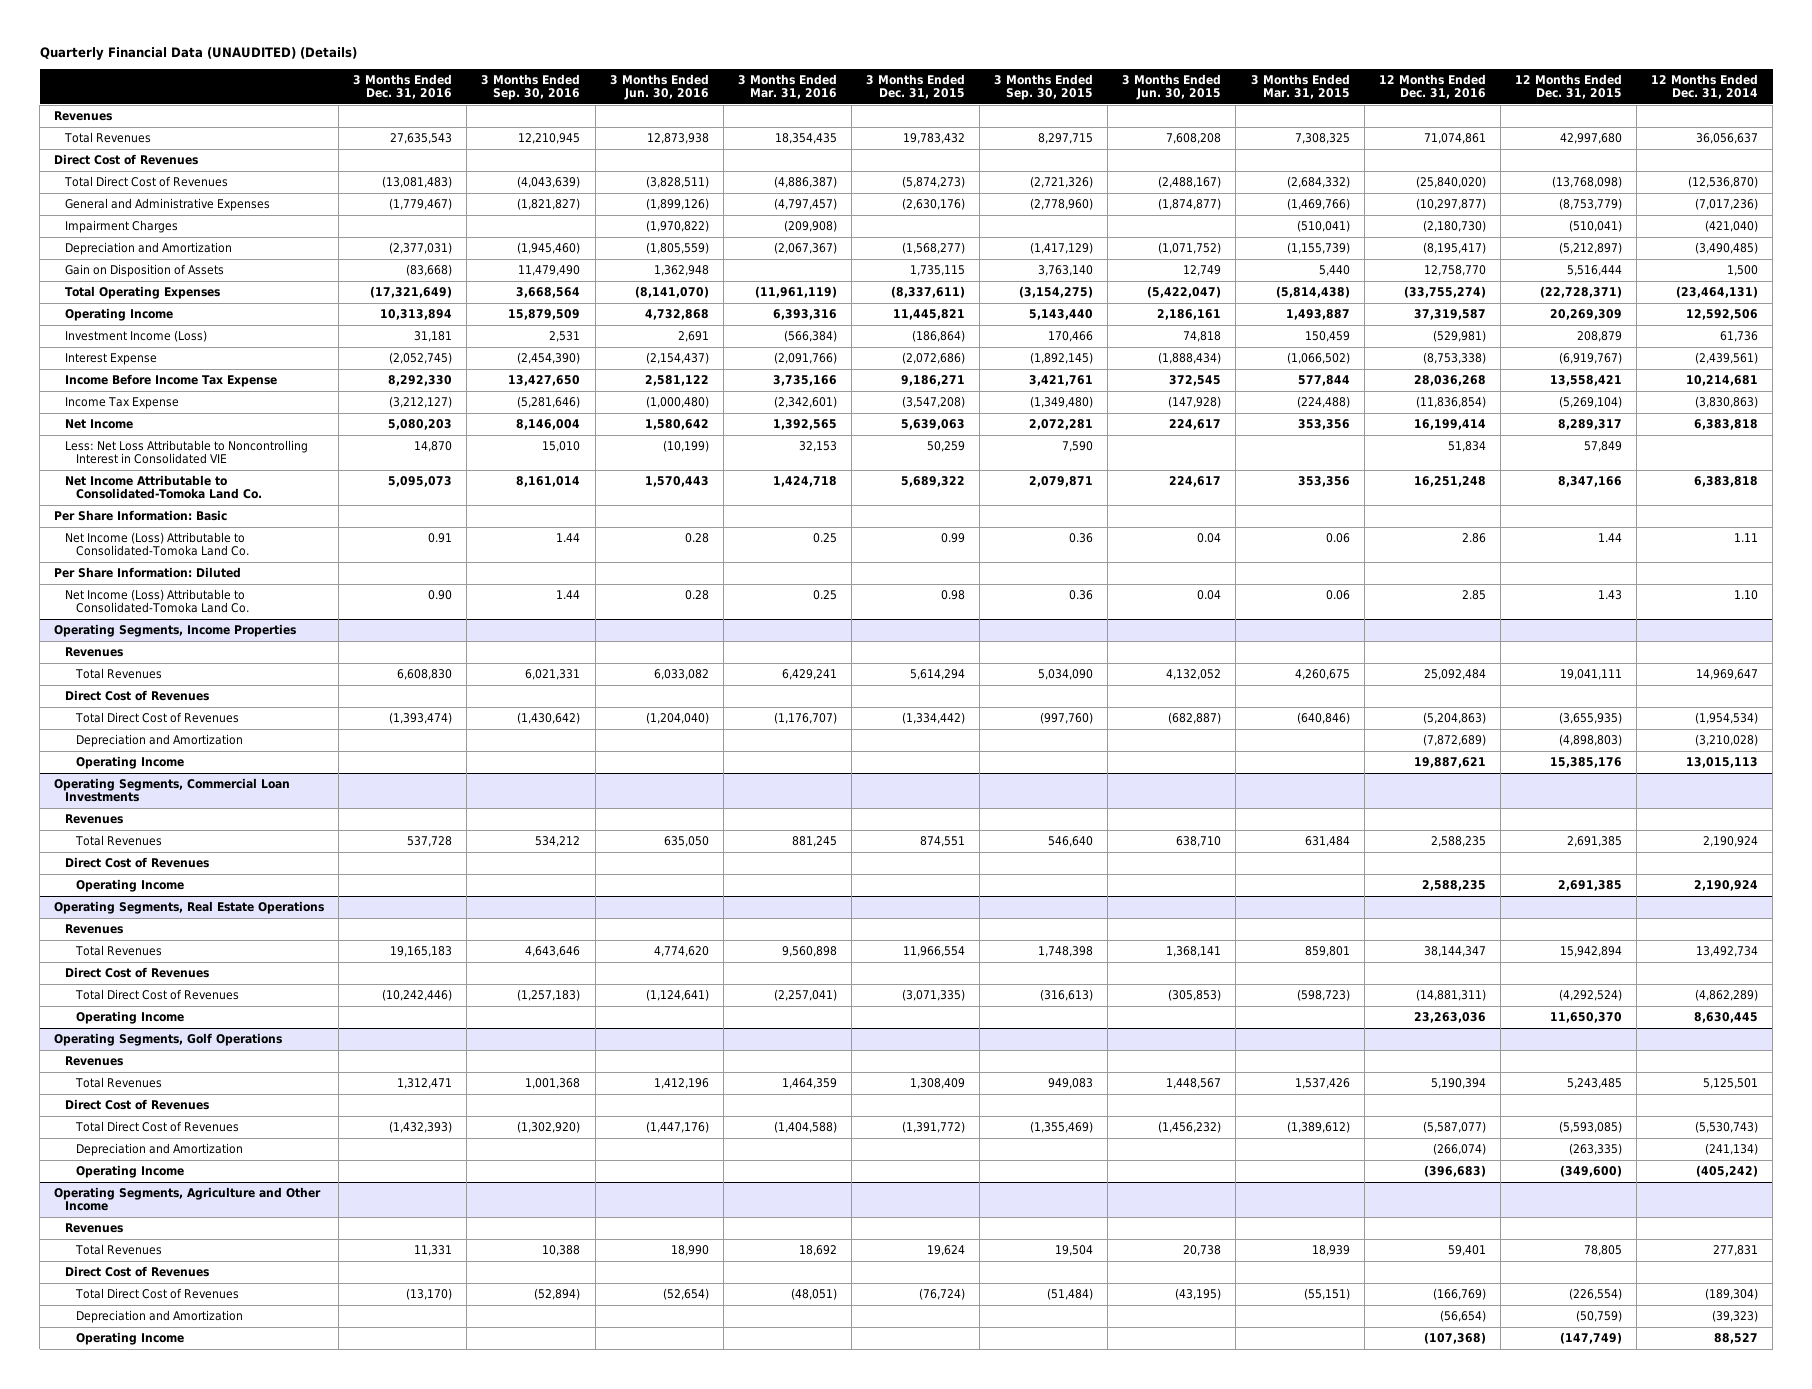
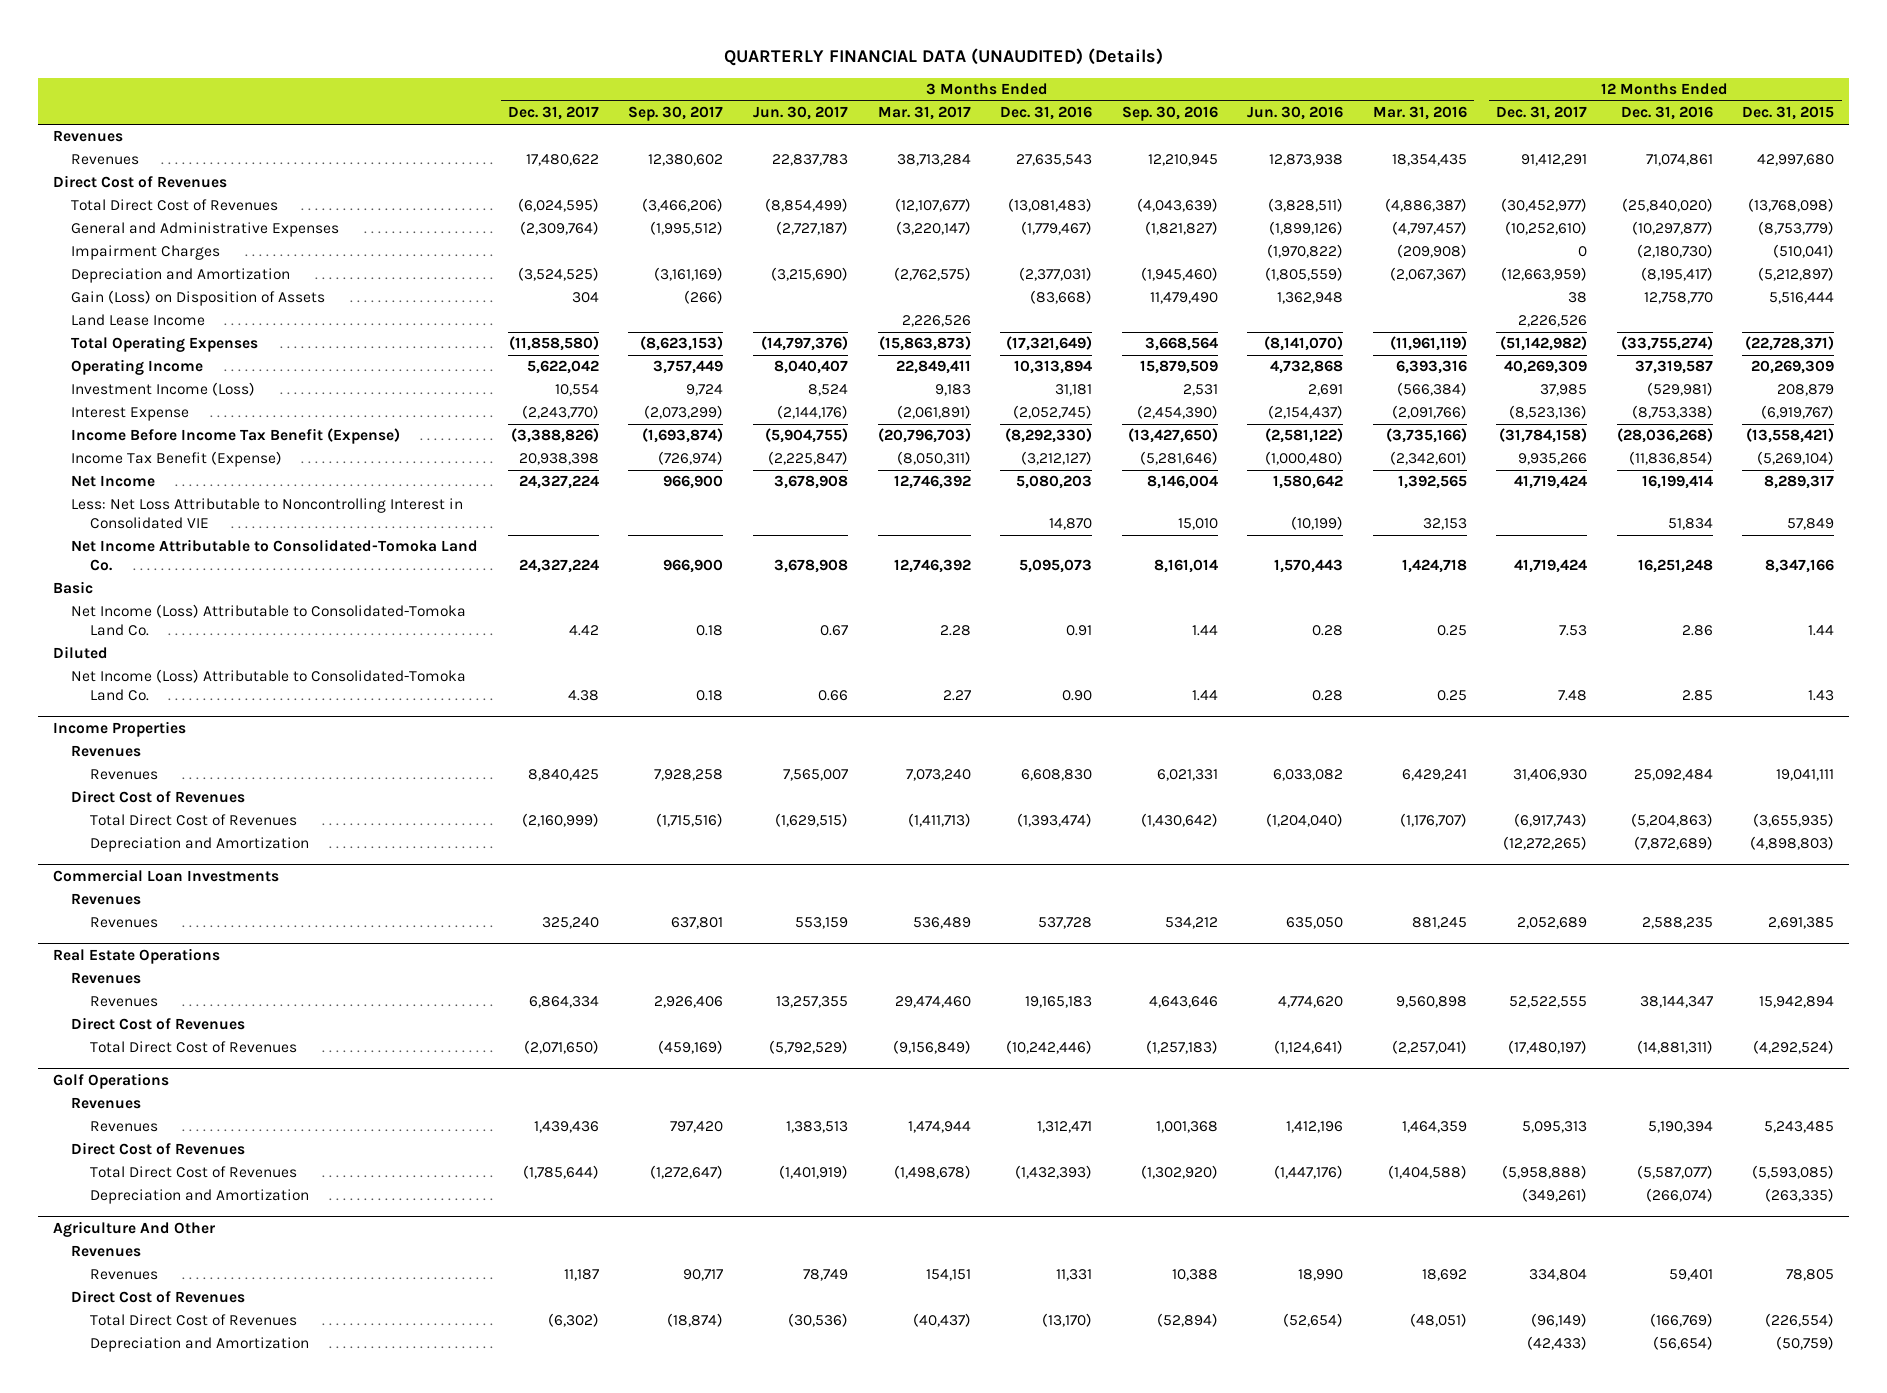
- Quarterly Financial Data (UNAUDITED) (Details)
+ QUARTERLY FINANCIAL DATA (UNAUDITED) (Details)
- | 3 Months Ended Dec. 31, 2016 | 3 Months Ended Sep. 30, 2016 | 3 Months Ended Jun. 30, 2016 | 3 Months Ended Mar. 31, 2016 | 3 Months Ended Dec. 31, 2015 | 3 Months Ended Sep. 30, 2015 | 3 Months Ended Jun. 30, 2015 | 3 Months Ended Mar. 31, 2015 | 12 Months Ended Dec. 31, 2016 | 12 Months Ended Dec. 31, 2015 | 12 Months Ended Dec. 31, 2014
+ | 3 Months Ended Dec. 31, 2017 | 3 Months Ended Sep. 30, 2017 | 3 Months Ended Jun. 30, 2017 | 3 Months Ended Mar. 31, 2017 | 3 Months Ended Dec. 31, 2016 | 3 Months Ended Sep. 30, 2016 | 3 Months Ended Jun. 30, 2016 | 3 Months Ended Mar. 31, 2016 | 12 Months Ended Dec. 31, 2017 | 12 Months Ended Dec. 31, 2016 | 12 Months Ended Dec. 31, 2015
- Total Revenues | 27,635,543 | 12,210,945 | 12,873,938 | 18,354,435 | 19,783,432 | 8,297,715 | 7,608,208 | 7,308,325 | 71,074,861 | 42,997,680 | 36,056,637
+ Revenues | 17,480,622 | 12,380,602 | 22,837,783 | 38,713,284 | 27,635,543 | 12,210,945 | 12,873,938 | 18,354,435 | 91,412,291 | 71,074,861 | 42,997,680
- Gain on Disposition of Assets | (83,668) | 11,479,490 | 1,362,948 | | 1,735,115 | 3,763,140 | 12,749 | 5,440 | 12,758,770 | 5,516,444 | 1,500
+ Gain (Loss) on Disposition of Assets | 304 | (266) | | | (83,668) | 11,479,490 | 1,362,948 | | 38 | 12,758,770 | 5,516,444
+ Land Lease Income | | | | 2,226,526 | | | | | 2,226,526 | |
- Income Before Income Tax Expense | 8,292,330 | 13,427,650 | 2,581,122 | 3,735,166 | 9,186,271 | 3,421,761 | 372,545 | 577,844 | 28,036,268 | 13,558,421 | 10,214,681
- Income Tax Expense | (3,212,127) | (5,281,646) | (1,000,480) | (2,342,601) | (3,547,208) | (1,349,480) | (147,928) | (224,488) | (11,836,854) | (5,269,104) | (3,830,863)
+ Income Before Income Tax Benefit (Expense) | (3,388,826) | (1,693,874) | (5,904,755) | (20,796,703) | (8,292,330) | (13,427,650) | (2,581,122) | (3,735,166) | (31,784,158) | (28,036,268) | (13,558,421)
+ Income Tax Benefit (Expense) | 20,938,398 | (726,974) | (2,225,847) | (8,050,311) | (3,212,127) | (5,281,646) | (1,000,480) | (2,342,601) | 9,935,266 | (11,836,854) | (5,269,104)
- Per Share Information: Basic
+ Basic
- Per Share Information: Diluted
+ Diluted
- Operating Segments, Income Properties
+ Income Properties
- Total Revenues | 6,608,830 | 6,021,331 | 6,033,082 | 6,429,241 | 5,614,294 | 5,034,090 | 4,132,052 | 4,260,675 | 25,092,484 | 19,041,111 | 14,969,647
+ Revenues | 8,840,425 | 7,928,258 | 7,565,007 | 7,073,240 | 6,608,830 | 6,021,331 | 6,033,082 | 6,429,241 | 31,406,930 | 25,092,484 | 19,041,111
- Operating Income | | | | | | | | | 19,887,621 | 15,385,176 | 13,015,113
- Operating Segments, Commercial Loan Investments
+ Commercial Loan Investments
- Total Revenues | 537,728 | 534,212 | 635,050 | 881,245 | 874,551 | 546,640 | 638,710 | 631,484 | 2,588,235 | 2,691,385 | 2,190,924
- Direct Cost of Revenues
- Operating Income | | | | | | | | | 2,588,235 | 2,691,385 | 2,190,924
- Operating Segments, Real Estate Operations
+ Revenues | 325,240 | 637,801 | 553,159 | 536,489 | 537,728 | 534,212 | 635,050 | 881,245 | 2,052,689 | 2,588,235 | 2,691,385
+ Real Estate Operations
- Total Revenues | 19,165,183 | 4,643,646 | 4,774,620 | 9,560,898 | 11,966,554 | 1,748,398 | 1,368,141 | 859,801 | 38,144,347 | 15,942,894 | 13,492,734
+ Revenues | 6,864,334 | 2,926,406 | 13,257,355 | 29,474,460 | 19,165,183 | 4,643,646 | 4,774,620 | 9,560,898 | 52,522,555 | 38,144,347 | 15,942,894
- Operating Income | | | | | | | | | 23,263,036 | 11,650,370 | 8,630,445
- Operating Segments, Golf Operations
+ Golf Operations
- Total Revenues | 1,312,471 | 1,001,368 | 1,412,196 | 1,464,359 | 1,308,409 | 949,083 | 1,448,567 | 1,537,426 | 5,190,394 | 5,243,485 | 5,125,501
+ Revenues | 1,439,436 | 797,420 | 1,383,513 | 1,474,944 | 1,312,471 | 1,001,368 | 1,412,196 | 1,464,359 | 5,095,313 | 5,190,394 | 5,243,485
- Operating Income | | | | | | | | | (396,683) | (349,600) | (405,242)
- Operating Segments, Agriculture and Other Income
+ Agriculture And Other
- Total Revenues | 11,331 | 10,388 | 18,990 | 18,692 | 19,624 | 19,504 | 20,738 | 18,939 | 59,401 | 78,805 | 277,831
+ Revenues | 11,187 | 90,717 | 78,749 | 154,151 | 11,331 | 10,388 | 18,990 | 18,692 | 334,804 | 59,401 | 78,805
- Operating Income | | | | | | | | | (107,368) | (147,749) | 88,527

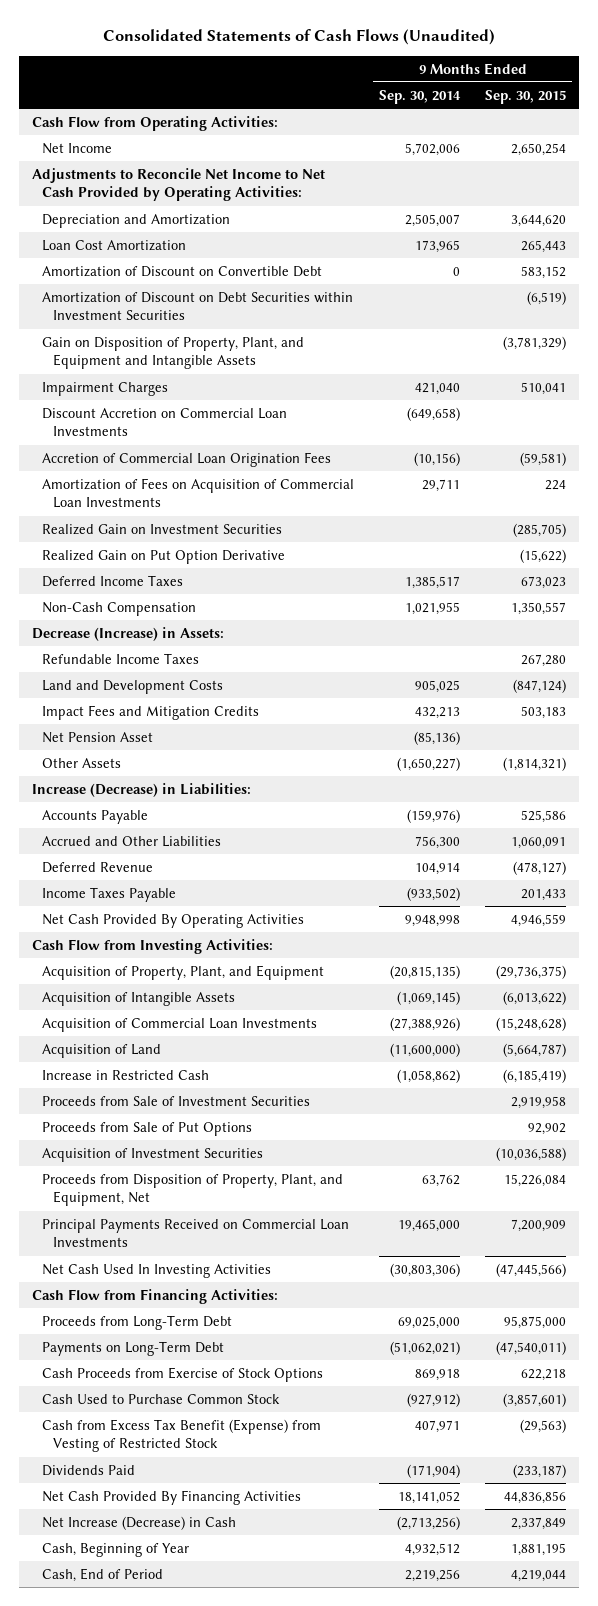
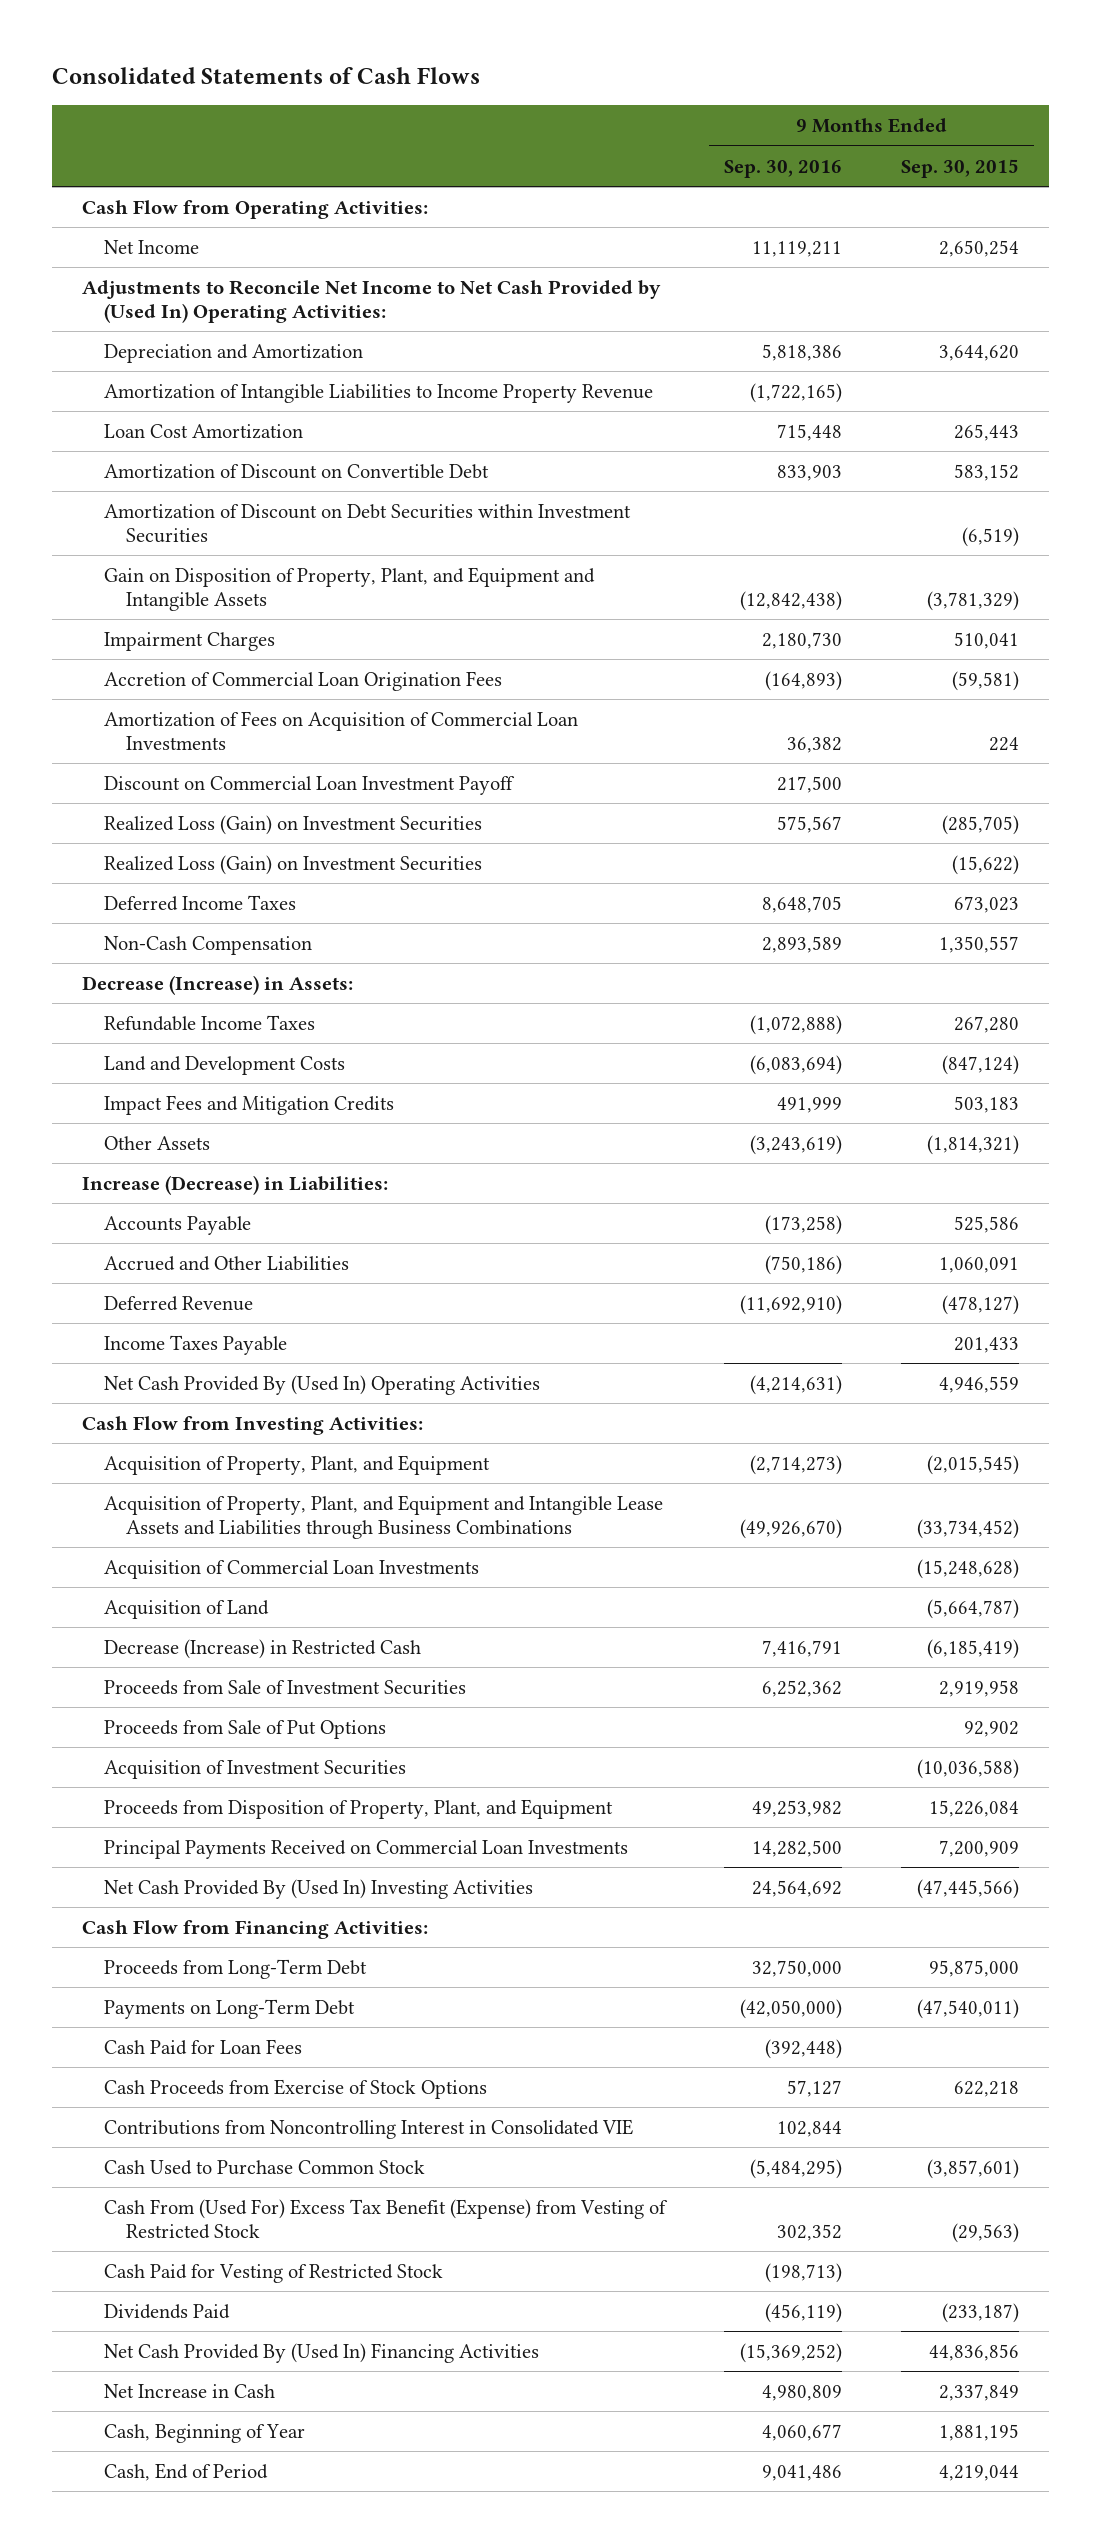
- Consolidated Statements of Cash Flows (Unaudited)
+ Consolidated Statements of Cash Flows
- | 9 Months Ended Sep. 30, 2014 | 9 Months Ended Sep. 30, 2015
+ | 9 Months Ended Sep. 30, 2016 | 9 Months Ended Sep. 30, 2015
- Adjustments to Reconcile Net Income to Net Cash Provided by Operating Activities:
+ Adjustments to Reconcile Net Income to Net Cash Provided by (Used In) Operating Activities:
+ Amortization of Intangible Liabilities to Income Property Revenue | (1,722,165) |
- Discount Accretion on Commercial Loan Investments | (649,658) |
- Realized Gain on Investment Securities | | (285,705)
- Realized Gain on Put Option Derivative | | (15,622)
+ Discount on Commercial Loan Investment Payoff | 217,500 |
+ Realized Loss (Gain) on Investment Securities | 575,567 | (285,705)
+ Realized Loss (Gain) on Investment Securities | | (15,622)
- Net Pension Asset | (85,136) |
- Net Cash Provided By Operating Activities | 9,948,998 | 4,946,559
+ Net Cash Provided By (Used In) Operating Activities | (4,214,631) | 4,946,559
- Acquisition of Property, Plant, and Equipment | (20,815,135) | (29,736,375)
- Acquisition of Intangible Assets | (1,069,145) | (6,013,622)
+ Acquisition of Property, Plant, and Equipment | (2,714,273) | (2,015,545)
+ Acquisition of Property, Plant, and Equipment and Intangible Lease Assets and Liabilities through Business Combinations | (49,926,670) | (33,734,452)
- Increase in Restricted Cash | (1,058,862) | (6,185,419)
+ Decrease (Increase) in Restricted Cash | 7,416,791 | (6,185,419)
- Proceeds from Disposition of Property, Plant, and Equipment, Net | 63,762 | 15,226,084
+ Proceeds from Disposition of Property, Plant, and Equipment | 49,253,982 | 15,226,084
- Net Cash Used In Investing Activities | (30,803,306) | (47,445,566)
+ Net Cash Provided By (Used In) Investing Activities | 24,564,692 | (47,445,566)
+ Cash Paid for Loan Fees | (392,448) |
+ Contributions from Noncontrolling Interest in Consolidated VIE | 102,844 |
- Cash from Excess Tax Benefit (Expense) from Vesting of Restricted Stock | 407,971 | (29,563)
+ Cash From (Used For) Excess Tax Benefit (Expense) from Vesting of Restricted Stock | 302,352 | (29,563)
+ Cash Paid for Vesting of Restricted Stock | (198,713) |
- Net Cash Provided By Financing Activities | 18,141,052 | 44,836,856
- Net Increase (Decrease) in Cash | (2,713,256) | 2,337,849
+ Net Cash Provided By (Used In) Financing Activities | (15,369,252) | 44,836,856
+ Net Increase in Cash | 4,980,809 | 2,337,849

